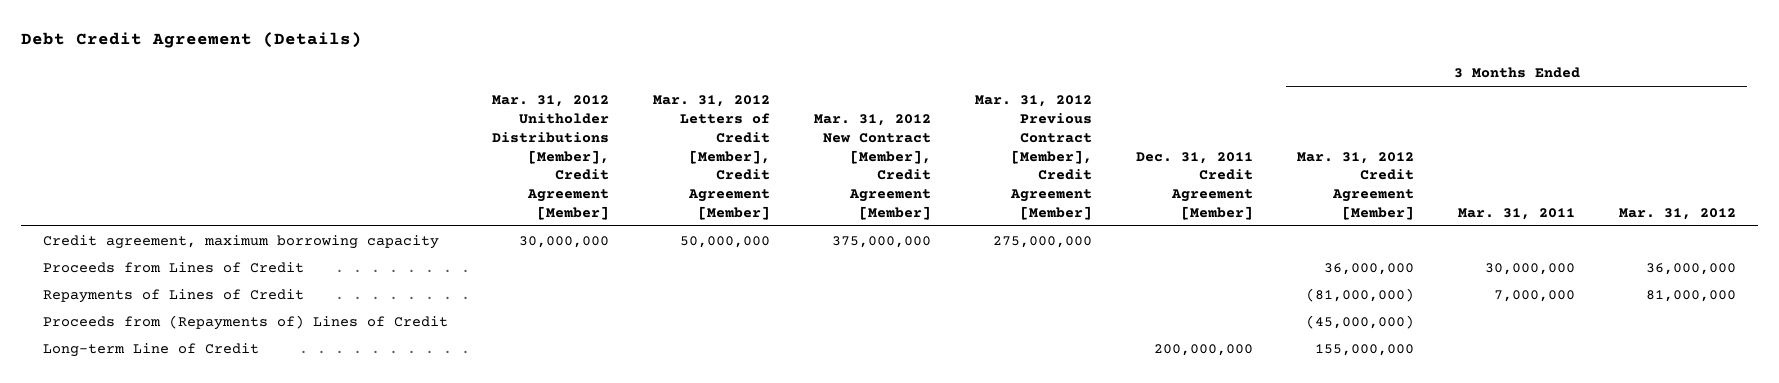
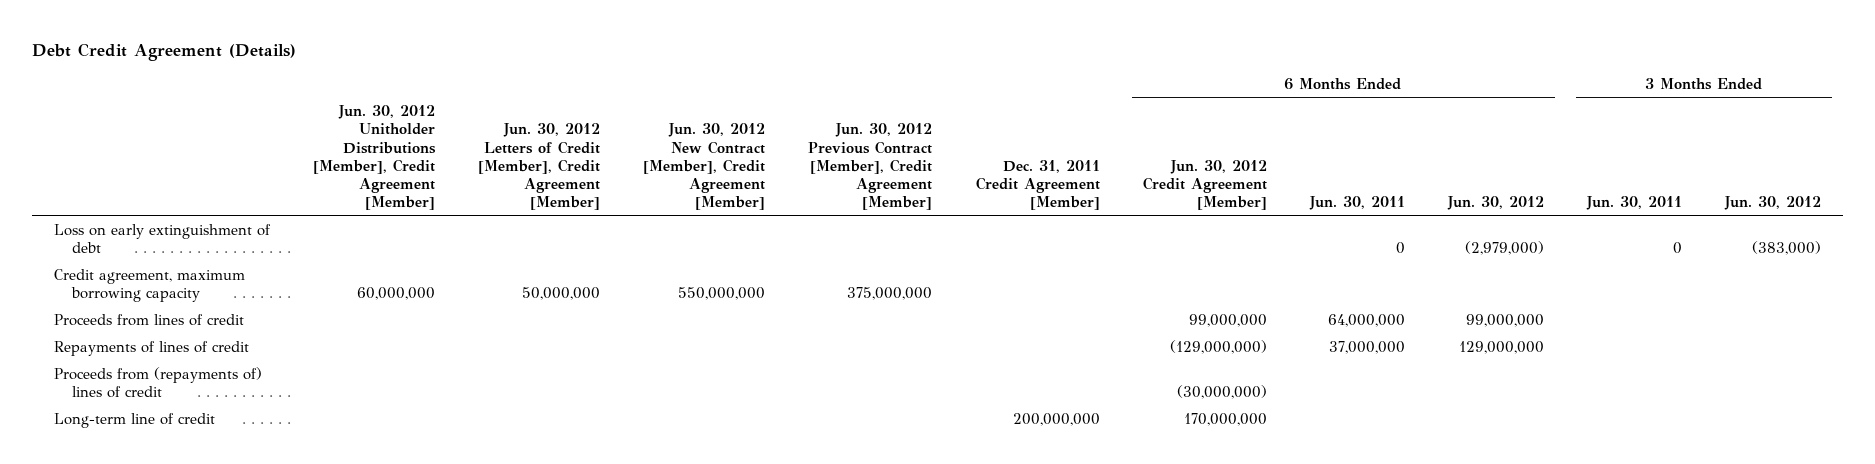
- | Mar. 31, 2012 Unitholder Distributions [Member], Credit Agreement [Member] | Mar. 31, 2012 Letters of Credit [Member], Credit Agreement [Member] | Mar. 31, 2012 New Contract [Member], Credit Agreement [Member] | Mar. 31, 2012 Previous Contract [Member], Credit Agreement [Member] | Dec. 31, 2011 Credit Agreement [Member] | 3 Months Ended Mar. 31, 2012 Credit Agreement [Member] | 3 Months Ended Mar. 31, 2011 | 3 Months Ended Mar. 31, 2012
+ | Jun. 30, 2012 Unitholder Distributions [Member], Credit Agreement [Member] | Jun. 30, 2012 Letters of Credit [Member], Credit Agreement [Member] | Jun. 30, 2012 New Contract [Member], Credit Agreement [Member] | Jun. 30, 2012 Previous Contract [Member], Credit Agreement [Member] | Dec. 31, 2011 Credit Agreement [Member] | 6 Months Ended Jun. 30, 2012 Credit Agreement [Member] | 6 Months Ended Jun. 30, 2011 | 6 Months Ended Jun. 30, 2012 | 3 Months Ended Jun. 30, 2011 | 3 Months Ended Jun. 30, 2012
+ Loss on early extinguishment of debt | | | | | | | 0 | (2,979,000) | 0 | (383,000)
- Proceeds from Lines of Credit | | | | | | 36,000,000 | 30,000,000 | 36,000,000
- Repayments of Lines of Credit | | | | | | (81,000,000) | 7,000,000 | 81,000,000
- Proceeds from (Repayments of) Lines of Credit | | | | | | (45,000,000) | |
- Long-term Line of Credit | | | | | 200,000,000 | 155,000,000 | |
+ Proceeds from lines of credit | | | | | | 99,000,000 | 64,000,000 | 99,000,000 | |
+ Repayments of lines of credit | | | | | | (129,000,000) | 37,000,000 | 129,000,000 | |
+ Proceeds from (repayments of) lines of credit | | | | | | (30,000,000) | | | |
+ Long-term line of credit | | | | | 200,000,000 | 170,000,000 | | | |

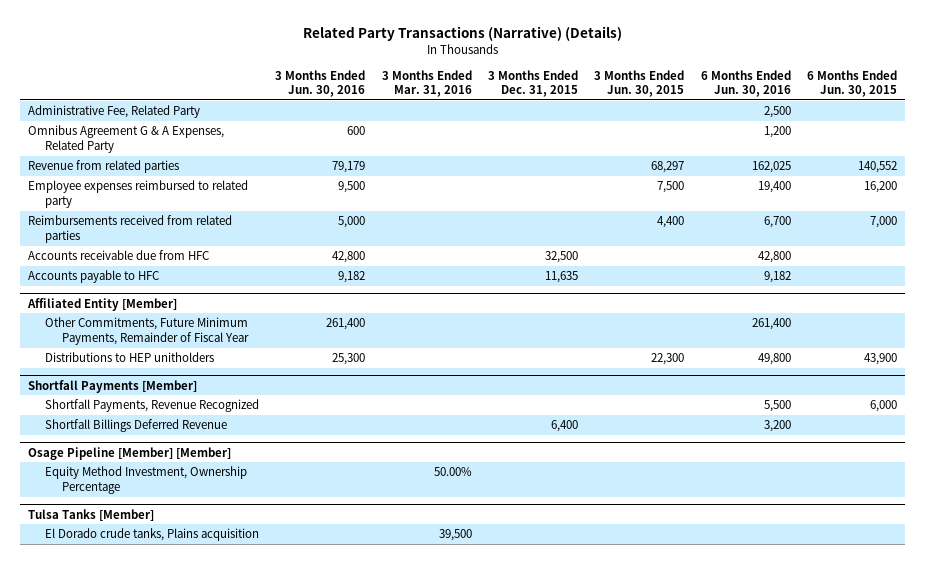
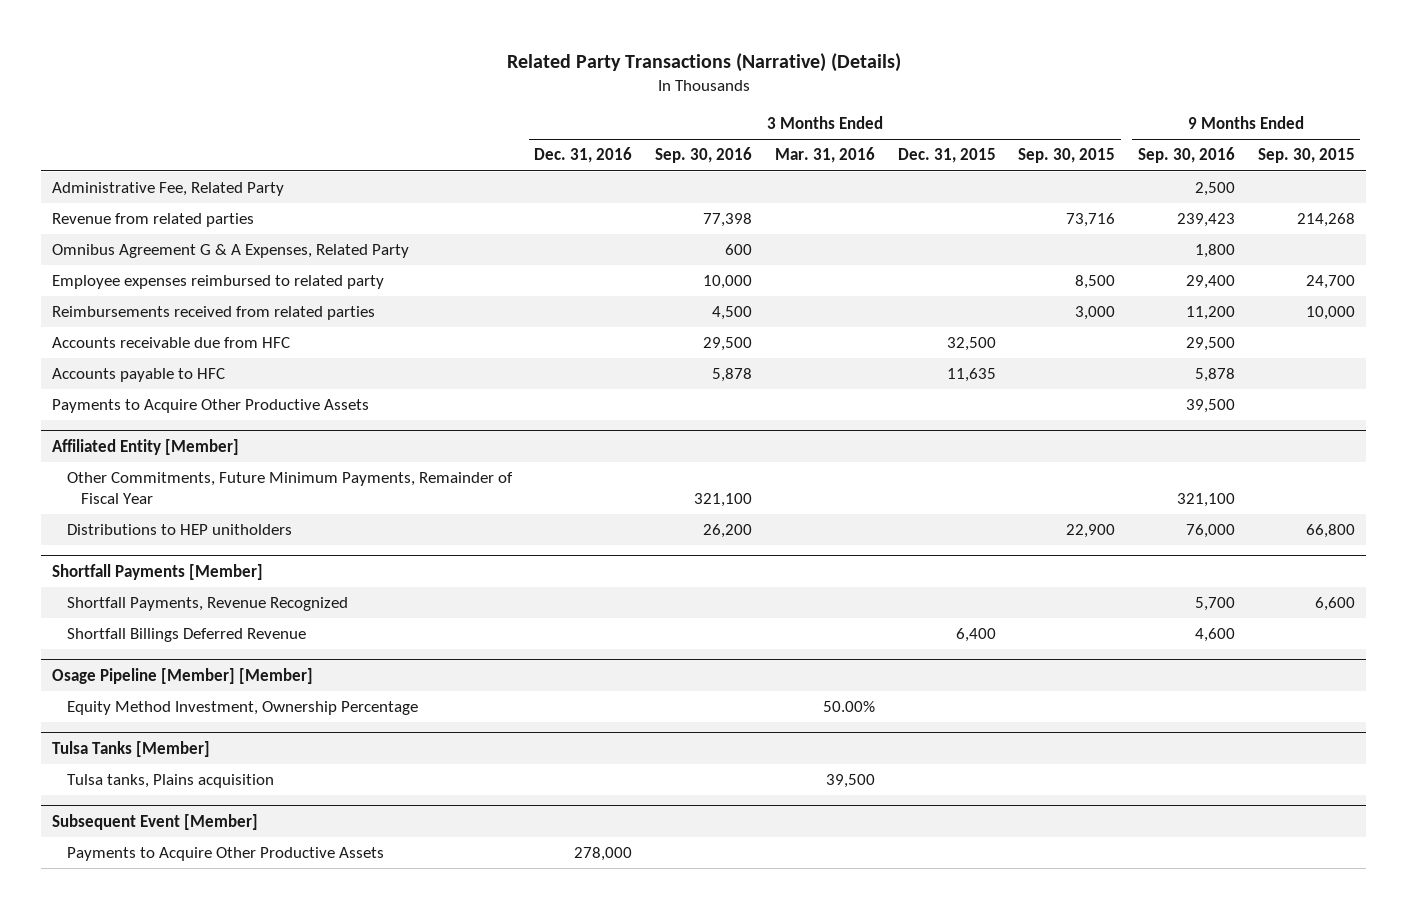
- | 3 Months Ended Jun. 30, 2016 | 3 Months Ended Mar. 31, 2016 | 3 Months Ended Dec. 31, 2015 | 3 Months Ended Jun. 30, 2015 | 6 Months Ended Jun. 30, 2016 | 6 Months Ended Jun. 30, 2015
+ | 3 Months Ended Dec. 31, 2016 | 3 Months Ended Sep. 30, 2016 | 3 Months Ended Mar. 31, 2016 | 3 Months Ended Dec. 31, 2015 | 3 Months Ended Sep. 30, 2015 | 9 Months Ended Sep. 30, 2016 | 9 Months Ended Sep. 30, 2015
moved down: Omnibus Agreement G & A Expenses, Related Party | | 600 | | | | 1,800 |
+ Payments to Acquire Other Productive Assets | | | | | | 39,500 |
@ Tulsa Tanks [Member]
- El Dorado crude tanks, Plains acquisition | | 39,500 | | | |
+ Tulsa tanks, Plains acquisition | | | 39,500 | | | |
+ Subsequent Event [Member]
+ Payments to Acquire Other Productive Assets | 278,000 | | | | | |

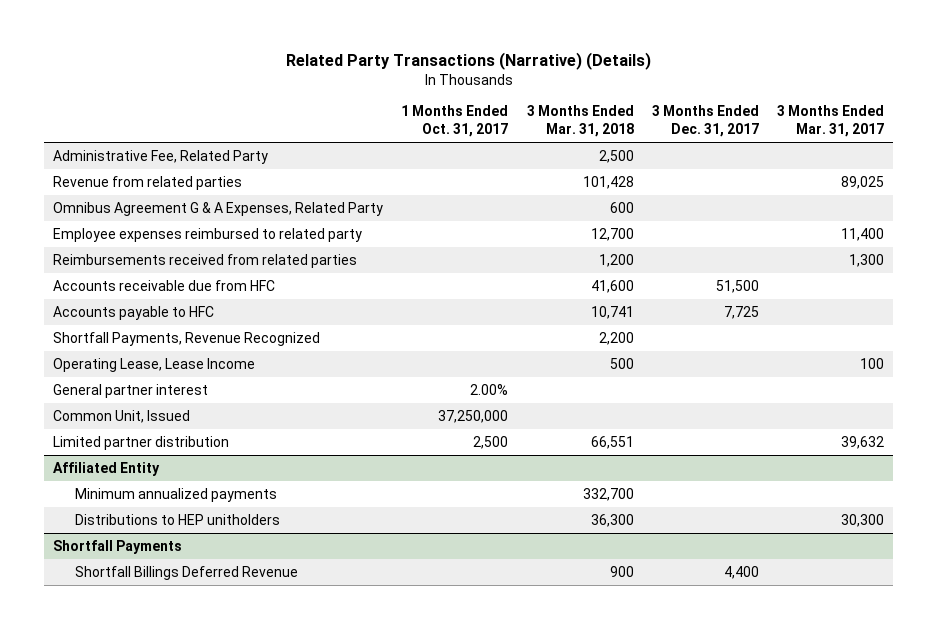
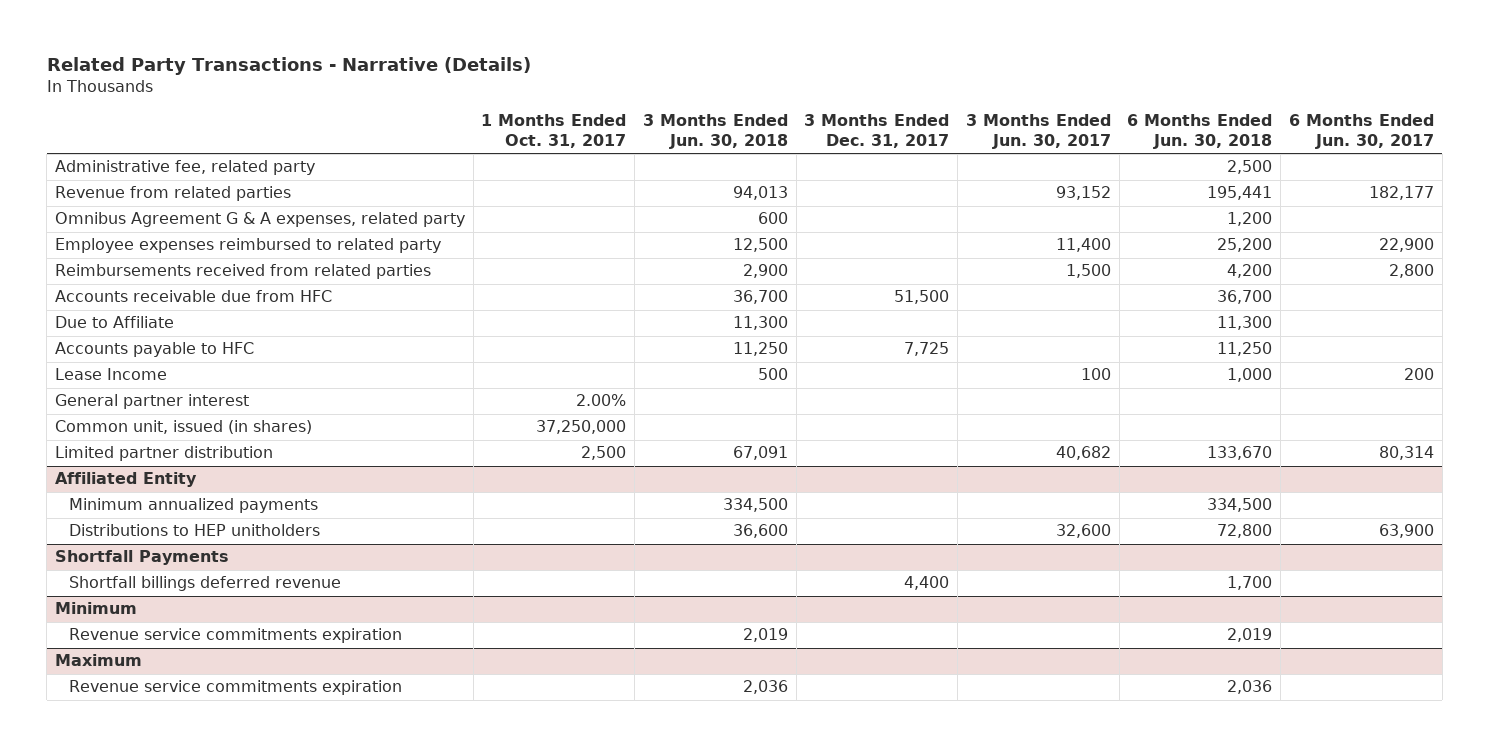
- Related Party Transactions (Narrative) (Details)
+ Related Party Transactions - Narrative (Details)
- | 1 Months Ended Oct. 31, 2017 | 3 Months Ended Mar. 31, 2018 | 3 Months Ended Dec. 31, 2017 | 3 Months Ended Mar. 31, 2017
+ | 1 Months Ended Oct. 31, 2017 | 3 Months Ended Jun. 30, 2018 | 3 Months Ended Dec. 31, 2017 | 3 Months Ended Jun. 30, 2017 | 6 Months Ended Jun. 30, 2018 | 6 Months Ended Jun. 30, 2017
- Administrative Fee, Related Party | | 2,500 | |
+ Administrative fee, related party | | | | | 2,500 |
- Omnibus Agreement G & A Expenses, Related Party | | 600 | |
+ Omnibus Agreement G & A expenses, related party | | 600 | | | 1,200 |
+ Due to Affiliate | | 11,300 | | | 11,300 |
- Shortfall Payments, Revenue Recognized | | 2,200 | |
- Operating Lease, Lease Income | | 500 | | 100
+ Lease Income | | 500 | | 100 | 1,000 | 200
- Common Unit, Issued | 37,250,000 | | |
+ Common unit, issued (in shares) | 37,250,000 | | | | |
@ Shortfall Payments
- Shortfall Billings Deferred Revenue | | 900 | 4,400 |
+ Shortfall billings deferred revenue | | | 4,400 | | 1,700 |
+ Minimum
+ Revenue service commitments expiration | | 2,019 | | | 2,019 |
+ Maximum
+ Revenue service commitments expiration | | 2,036 | | | 2,036 |

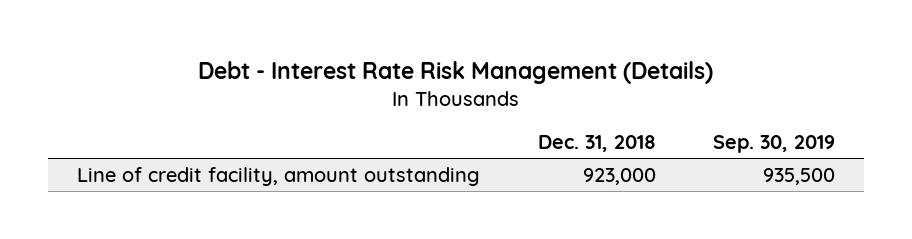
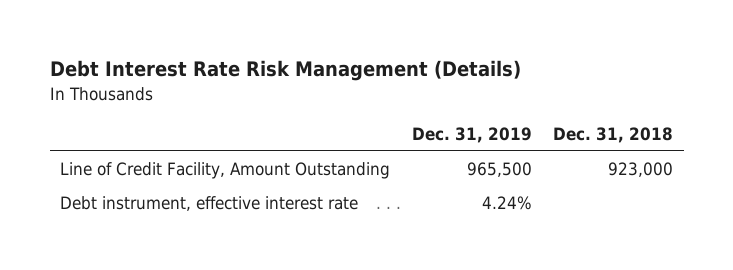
- Debt - Interest Rate Risk Management (Details)
+ Debt Interest Rate Risk Management (Details)
- | Dec. 31, 2018 | Sep. 30, 2019
+ | Dec. 31, 2019 | Dec. 31, 2018
- Line of credit facility, amount outstanding | 923,000 | 935,500
+ Line of Credit Facility, Amount Outstanding | 965,500 | 923,000
+ Debt instrument, effective interest rate | 4.24% |

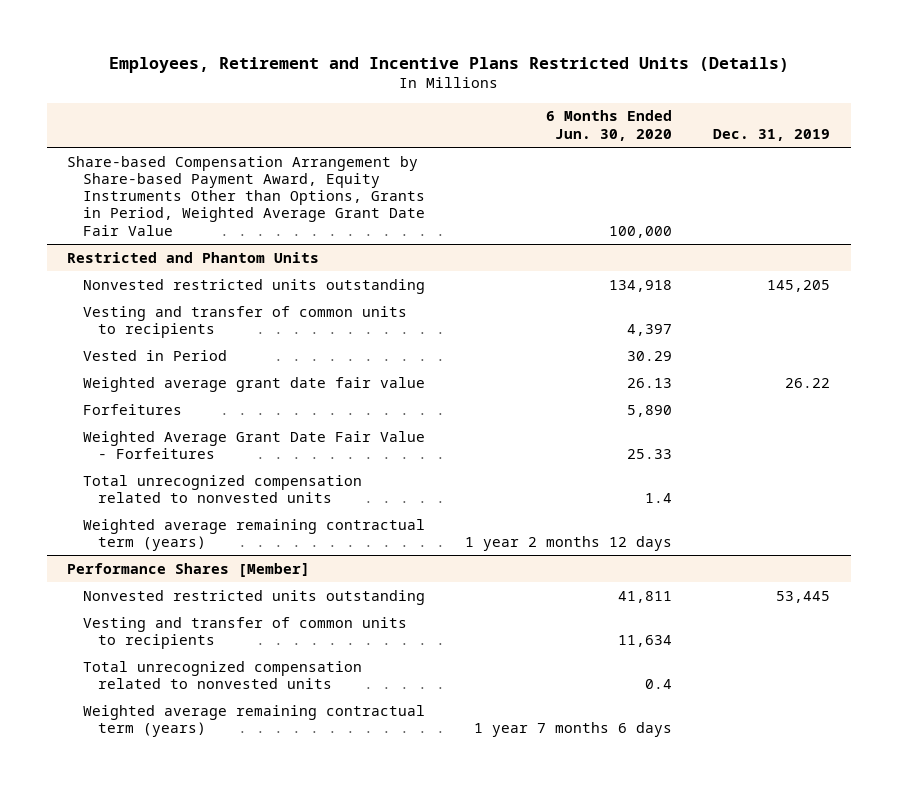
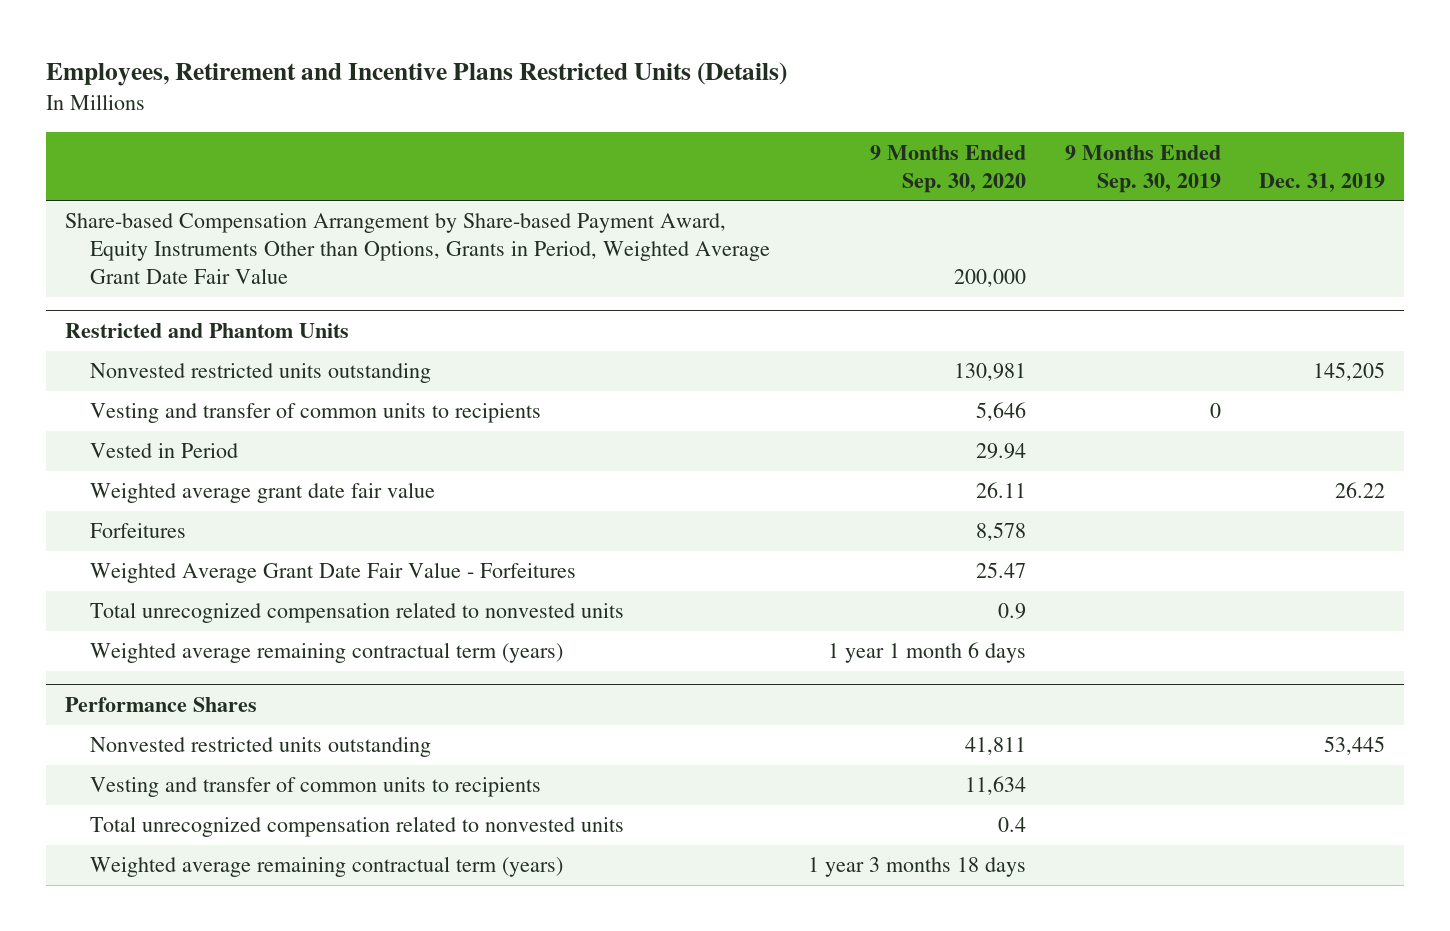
- | 6 Months Ended Jun. 30, 2020 | Dec. 31, 2019
+ | 9 Months Ended Sep. 30, 2020 | 9 Months Ended Sep. 30, 2019 | Dec. 31, 2019
- Performance Shares [Member]
+ Performance Shares

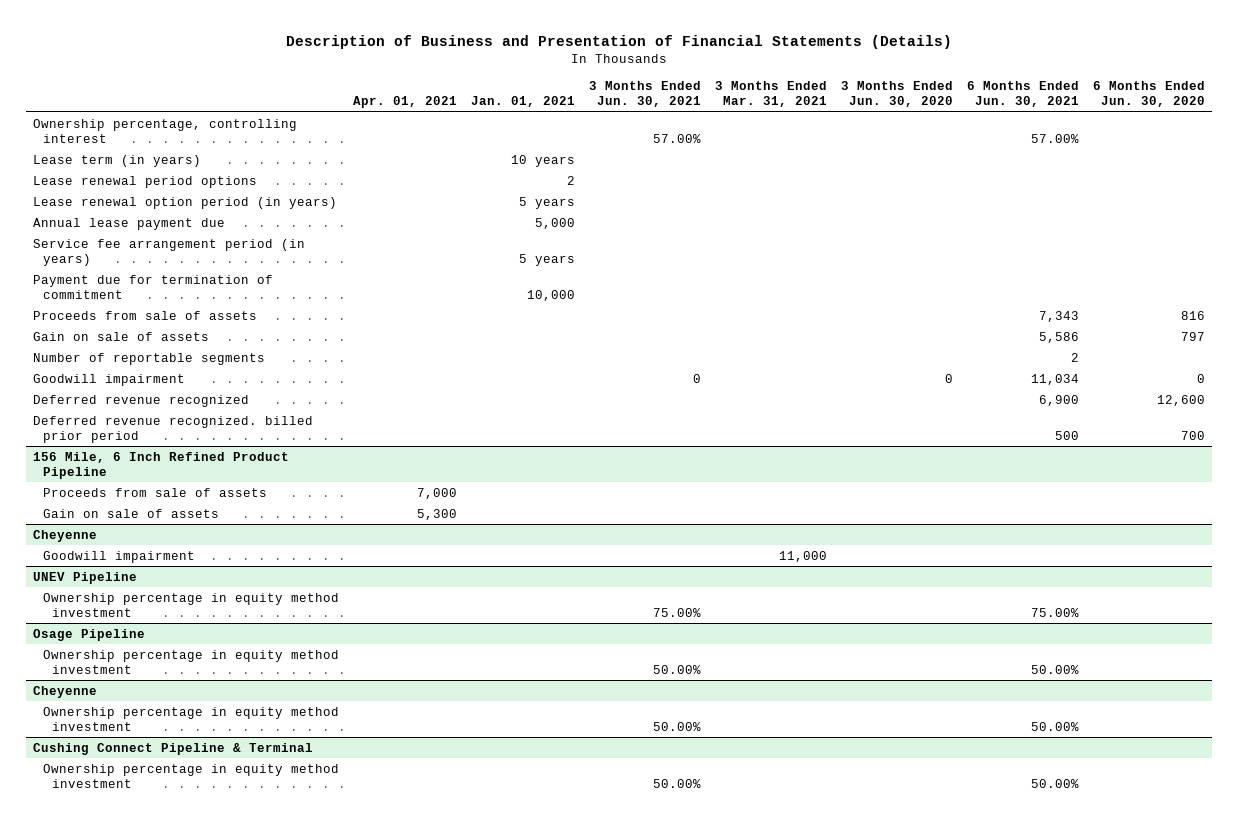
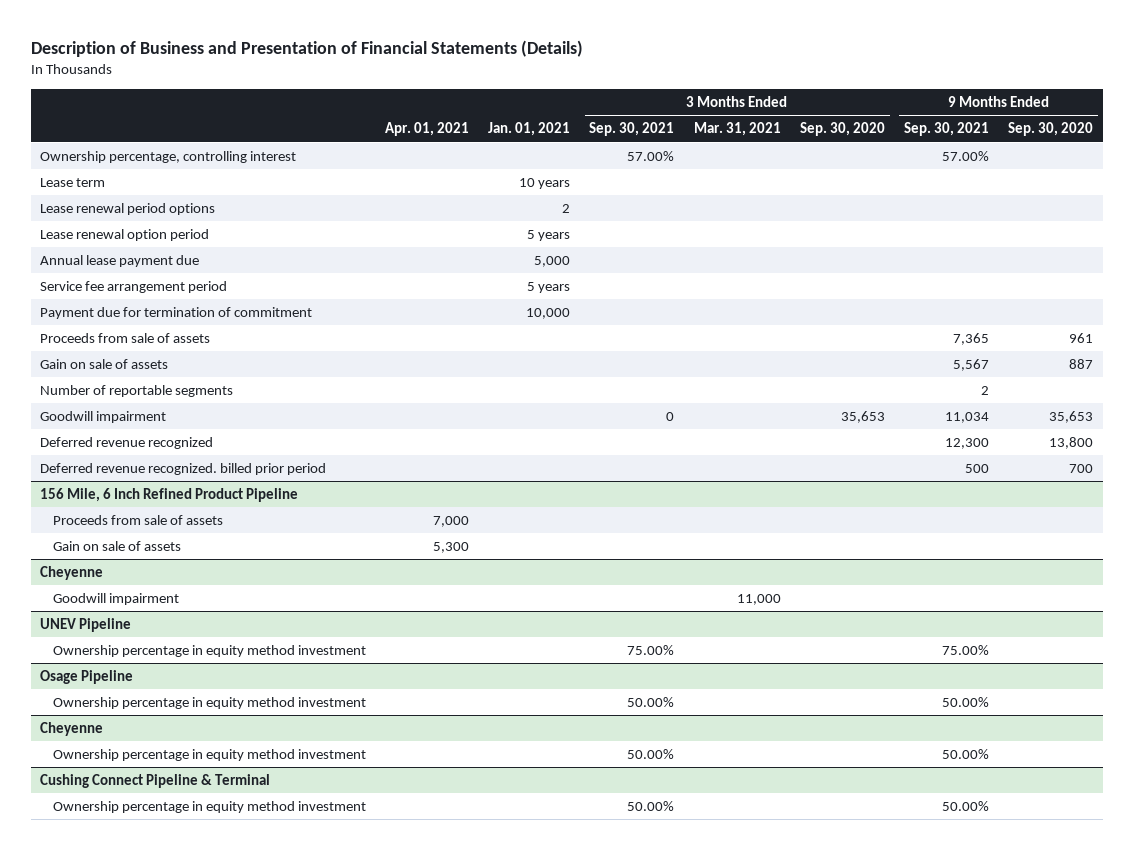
- | Apr. 01, 2021 | Jan. 01, 2021 | 3 Months Ended Jun. 30, 2021 | 3 Months Ended Mar. 31, 2021 | 3 Months Ended Jun. 30, 2020 | 6 Months Ended Jun. 30, 2021 | 6 Months Ended Jun. 30, 2020
+ | Apr. 01, 2021 | Jan. 01, 2021 | 3 Months Ended Sep. 30, 2021 | 3 Months Ended Mar. 31, 2021 | 3 Months Ended Sep. 30, 2020 | 9 Months Ended Sep. 30, 2021 | 9 Months Ended Sep. 30, 2020
- Lease term (in years) | | 10 years | | | | |
+ Lease term | | 10 years | | | | |
- Lease renewal option period (in years) | | 5 years | | | | |
+ Lease renewal option period | | 5 years | | | | |
- Service fee arrangement period (in years) | | 5 years | | | | |
+ Service fee arrangement period | | 5 years | | | | |

